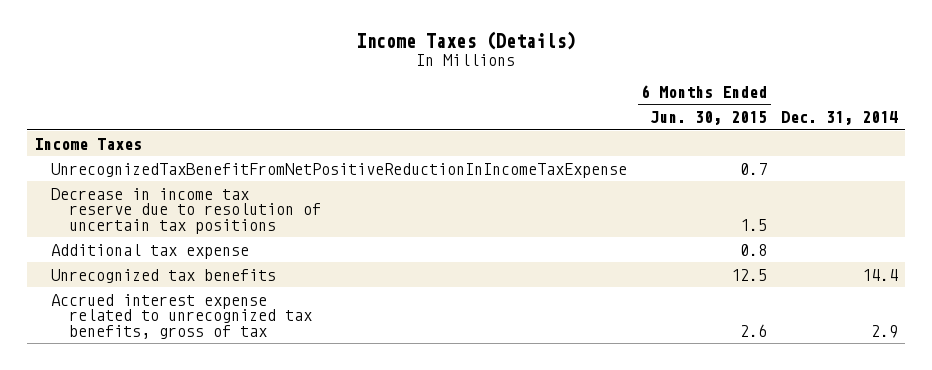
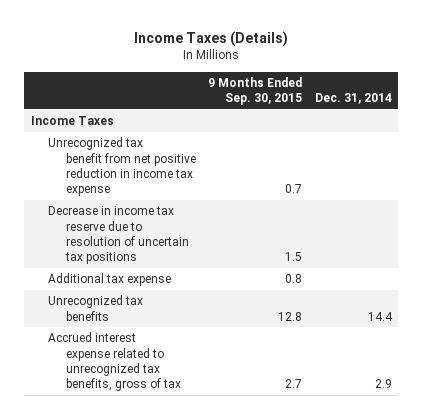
- | 6 Months Ended Jun. 30, 2015 | Dec. 31, 2014
+ | 9 Months Ended Sep. 30, 2015 | Dec. 31, 2014
- UnrecognizedTaxBenefitFromNetPositiveReductionInIncomeTaxExpense | 0.7 |
+ Unrecognized tax benefit from net positive reduction in income tax expense | 0.7 |

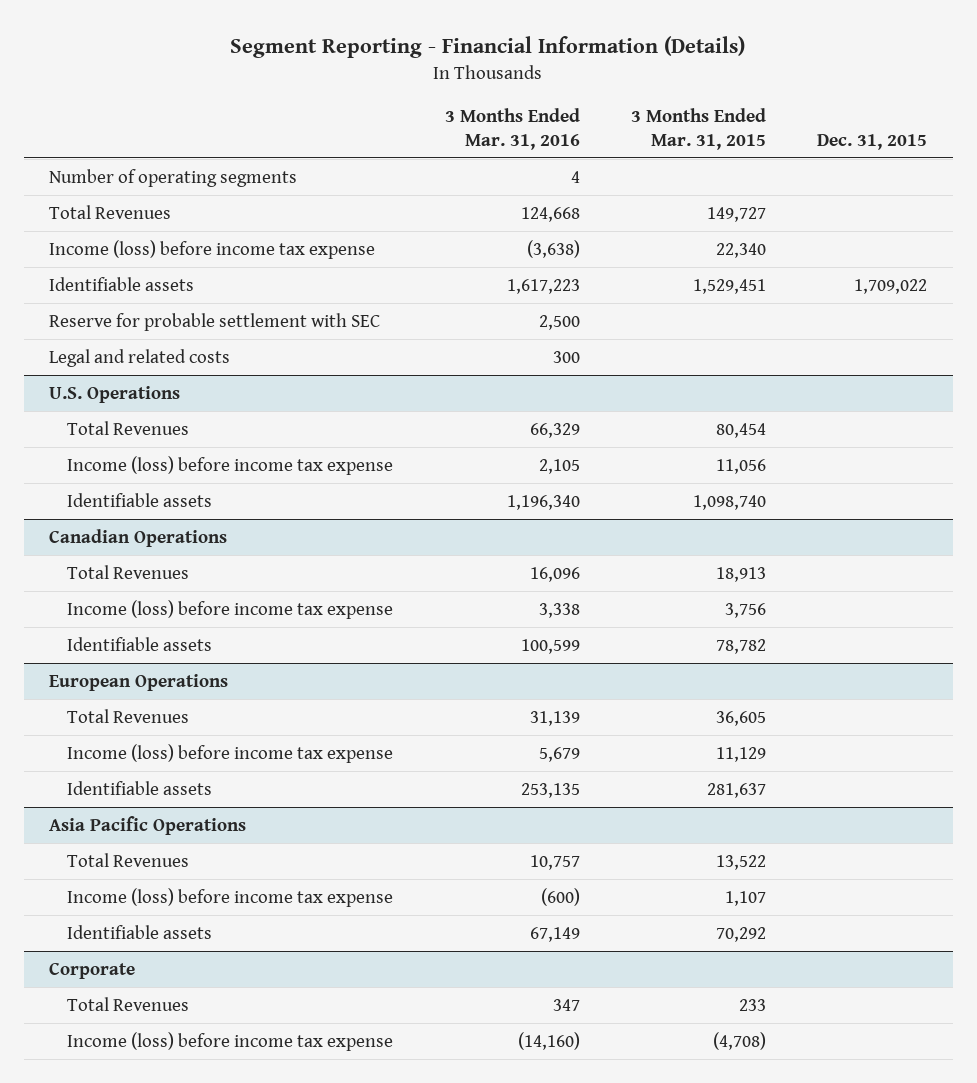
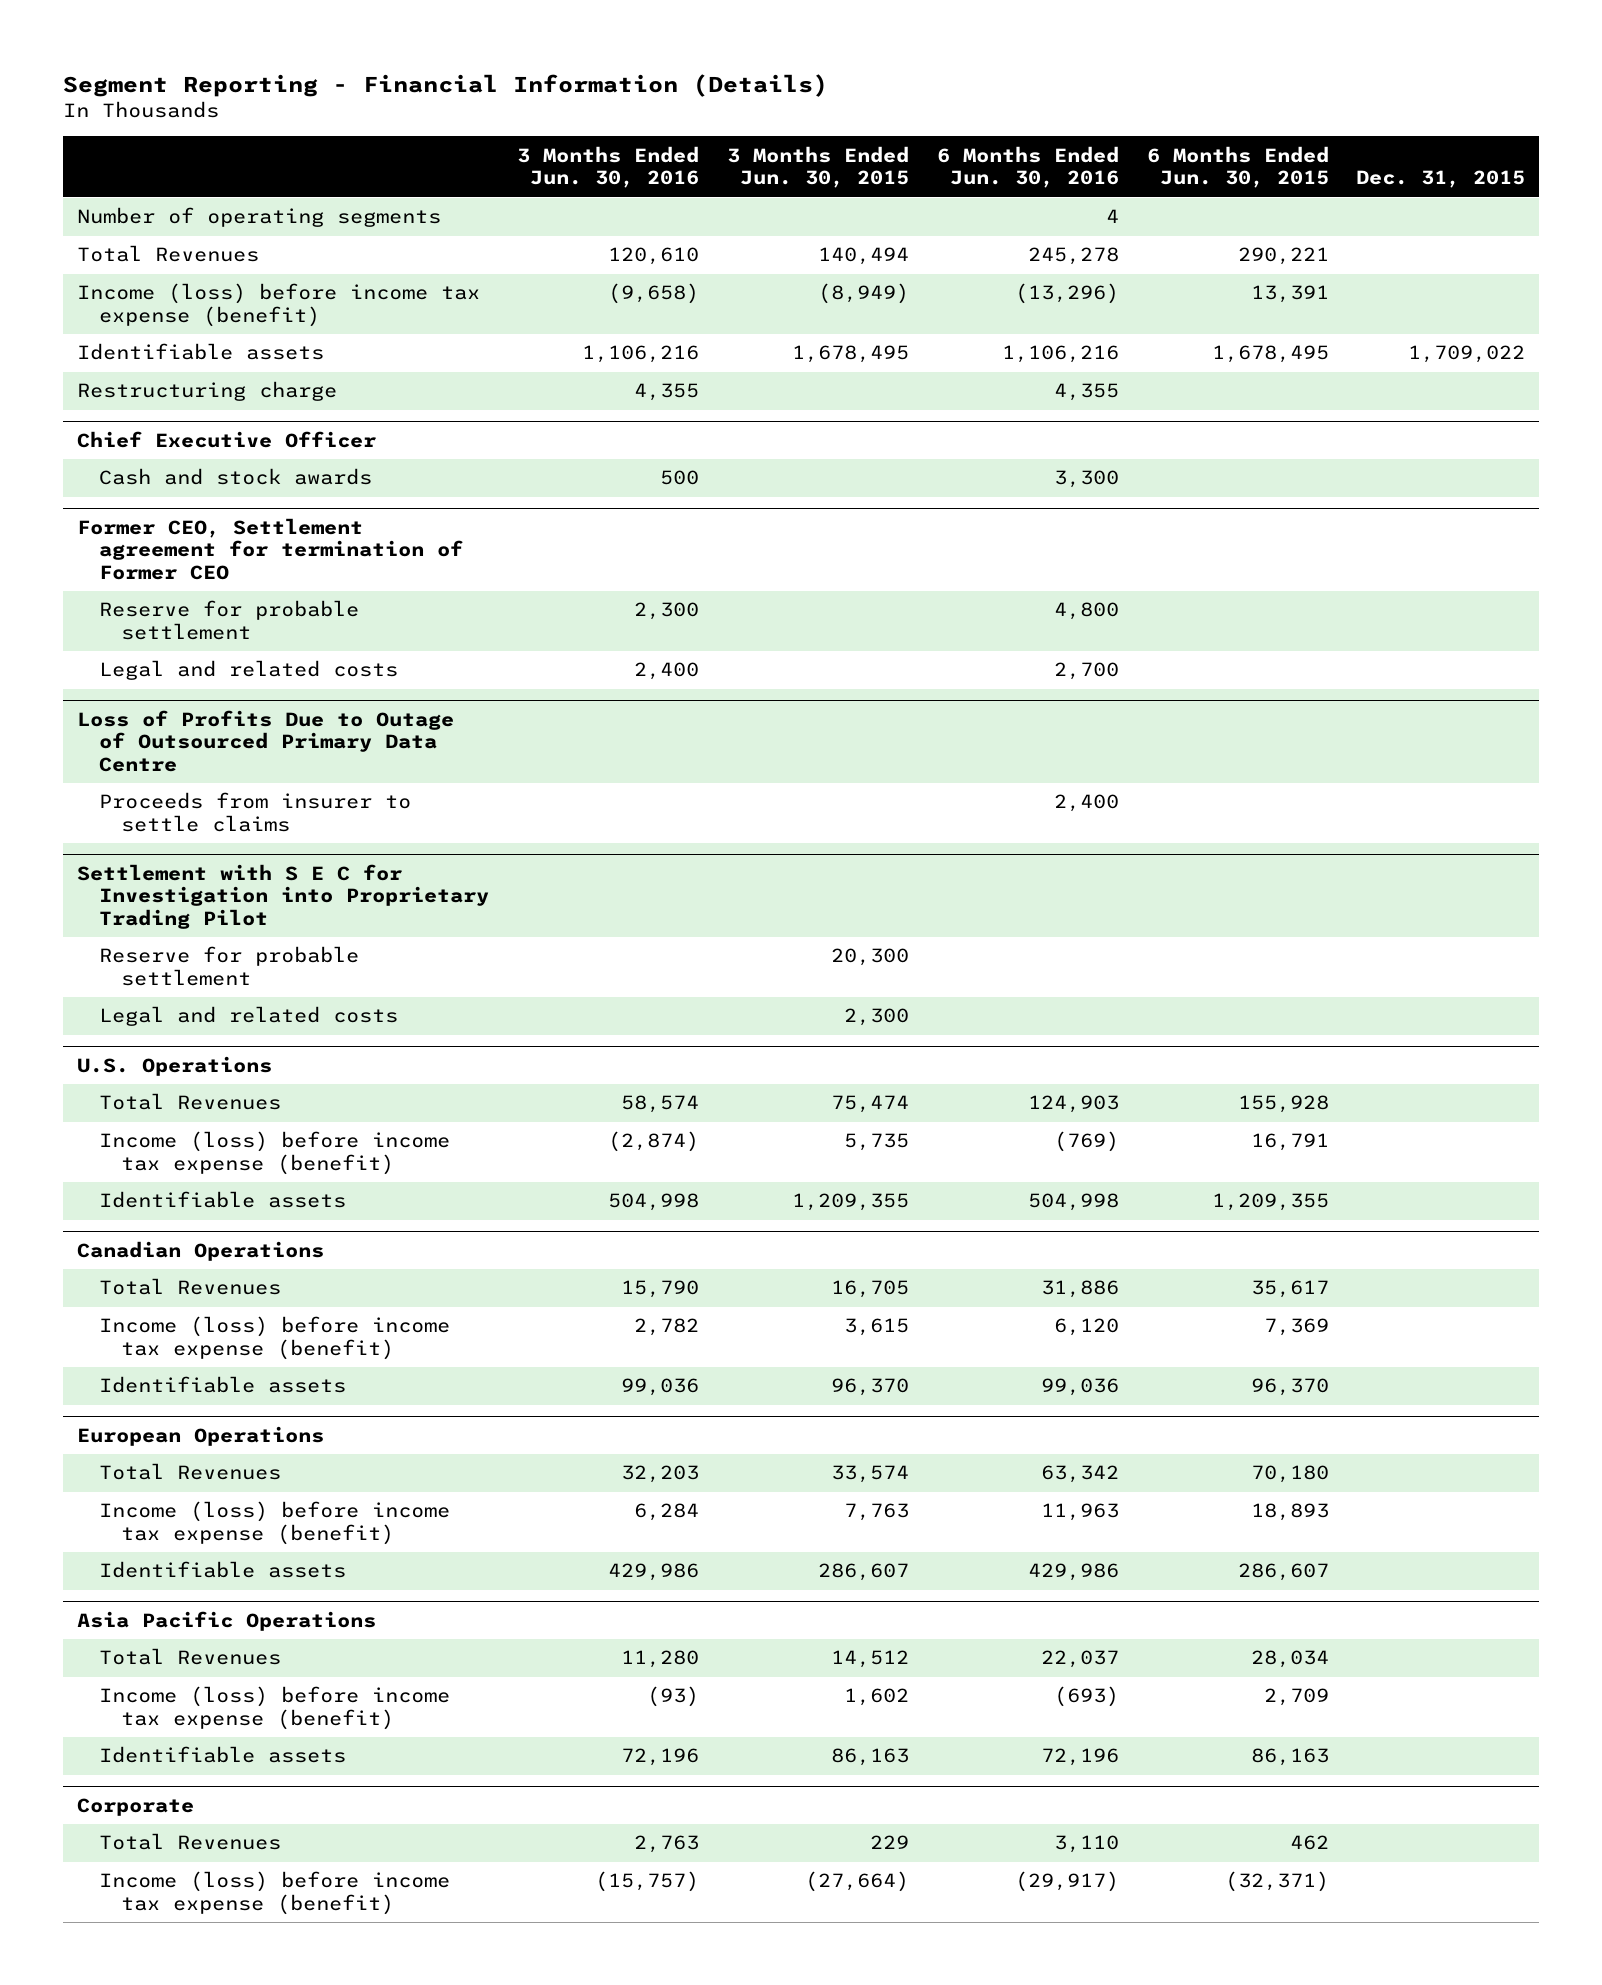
- | 3 Months Ended Mar. 31, 2016 | 3 Months Ended Mar. 31, 2015 | Dec. 31, 2015
+ | 3 Months Ended Jun. 30, 2016 | 3 Months Ended Jun. 30, 2015 | 6 Months Ended Jun. 30, 2016 | 6 Months Ended Jun. 30, 2015 | Dec. 31, 2015
- Income (loss) before income tax expense | (3,638) | 22,340 |
+ Income (loss) before income tax expense (benefit) | (9,658) | (8,949) | (13,296) | 13,391 |
- Reserve for probable settlement with SEC | 2,500 | |
- Legal and related costs | 300 | |
+ Restructuring charge | 4,355 | | 4,355 | |
+ Chief Executive Officer
+ Cash and stock awards | 500 | | 3,300 | |
+ Former CEO, Settlement agreement for termination of Former CEO
+ Reserve for probable settlement | 2,300 | | 4,800 | |
+ Legal and related costs | 2,400 | | 2,700 | |
+ Loss of Profits Due to Outage of Outsourced Primary Data Centre
+ Proceeds from insurer to settle claims | | | 2,400 | |
+ Settlement with S E C for Investigation into Proprietary Trading Pilot
+ Reserve for probable settlement | | 20,300 | | |
+ Legal and related costs | | 2,300 | | |
@ U.S. Operations
- Income (loss) before income tax expense | 2,105 | 11,056 |
+ Income (loss) before income tax expense (benefit) | (2,874) | 5,735 | (769) | 16,791 |
@ Canadian Operations
- Income (loss) before income tax expense | 3,338 | 3,756 |
+ Income (loss) before income tax expense (benefit) | 2,782 | 3,615 | 6,120 | 7,369 |
@ European Operations
- Income (loss) before income tax expense | 5,679 | 11,129 |
+ Income (loss) before income tax expense (benefit) | 6,284 | 7,763 | 11,963 | 18,893 |
@ Asia Pacific Operations
- Income (loss) before income tax expense | (600) | 1,107 |
+ Income (loss) before income tax expense (benefit) | (93) | 1,602 | (693) | 2,709 |
@ Corporate
- Income (loss) before income tax expense | (14,160) | (4,708) |
+ Income (loss) before income tax expense (benefit) | (15,757) | (27,664) | (29,917) | (32,371) |

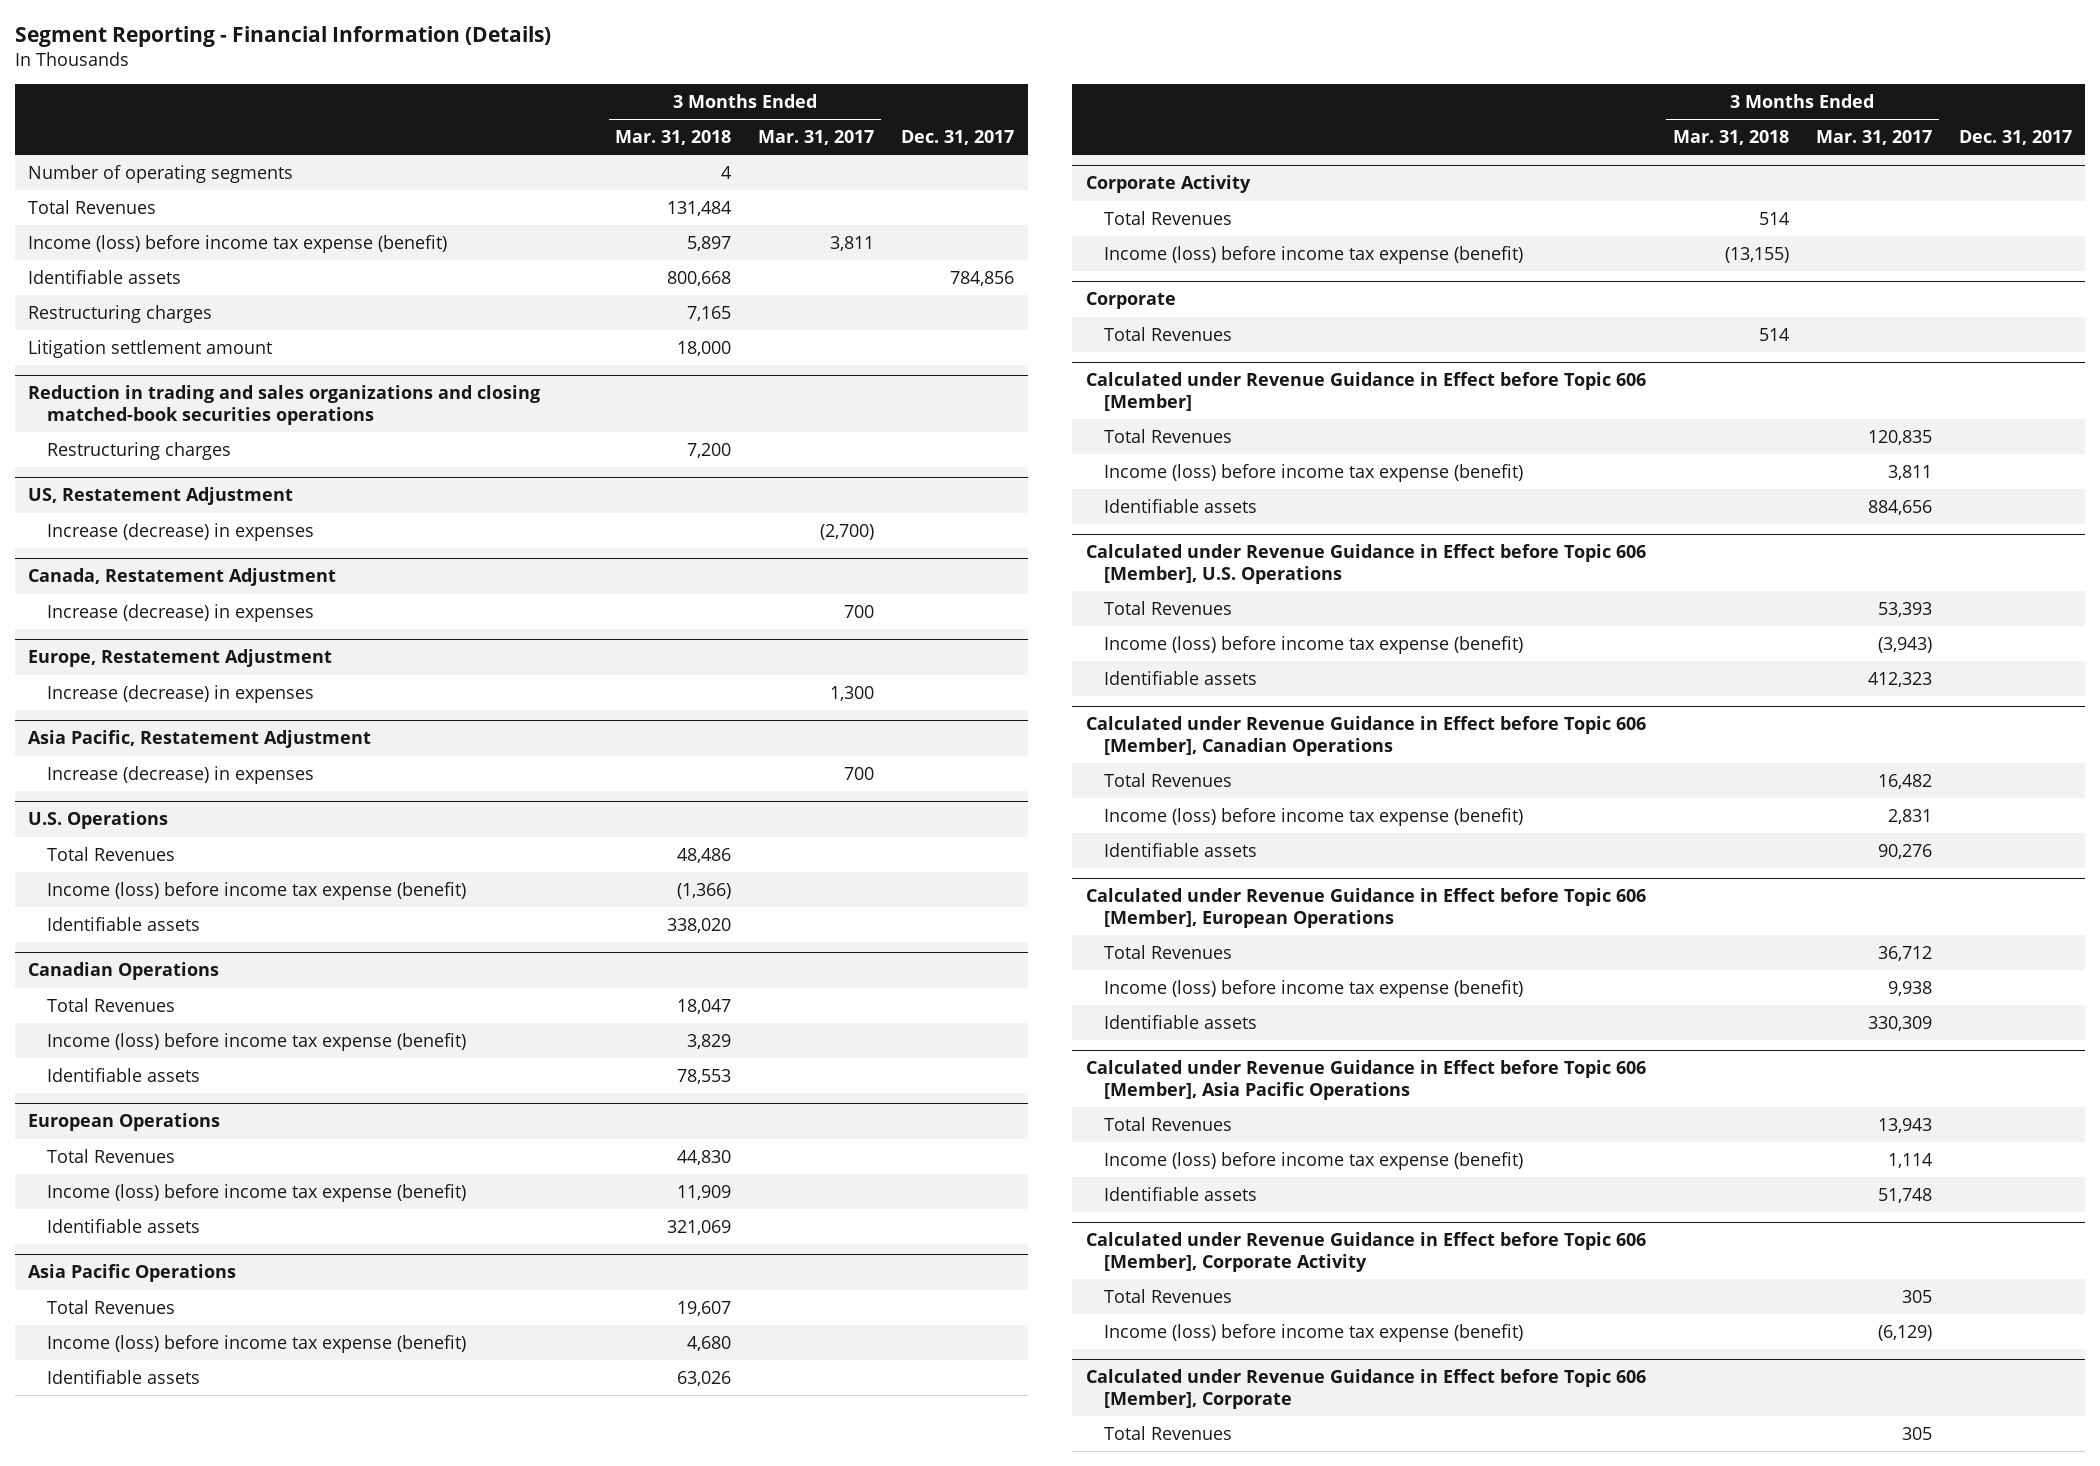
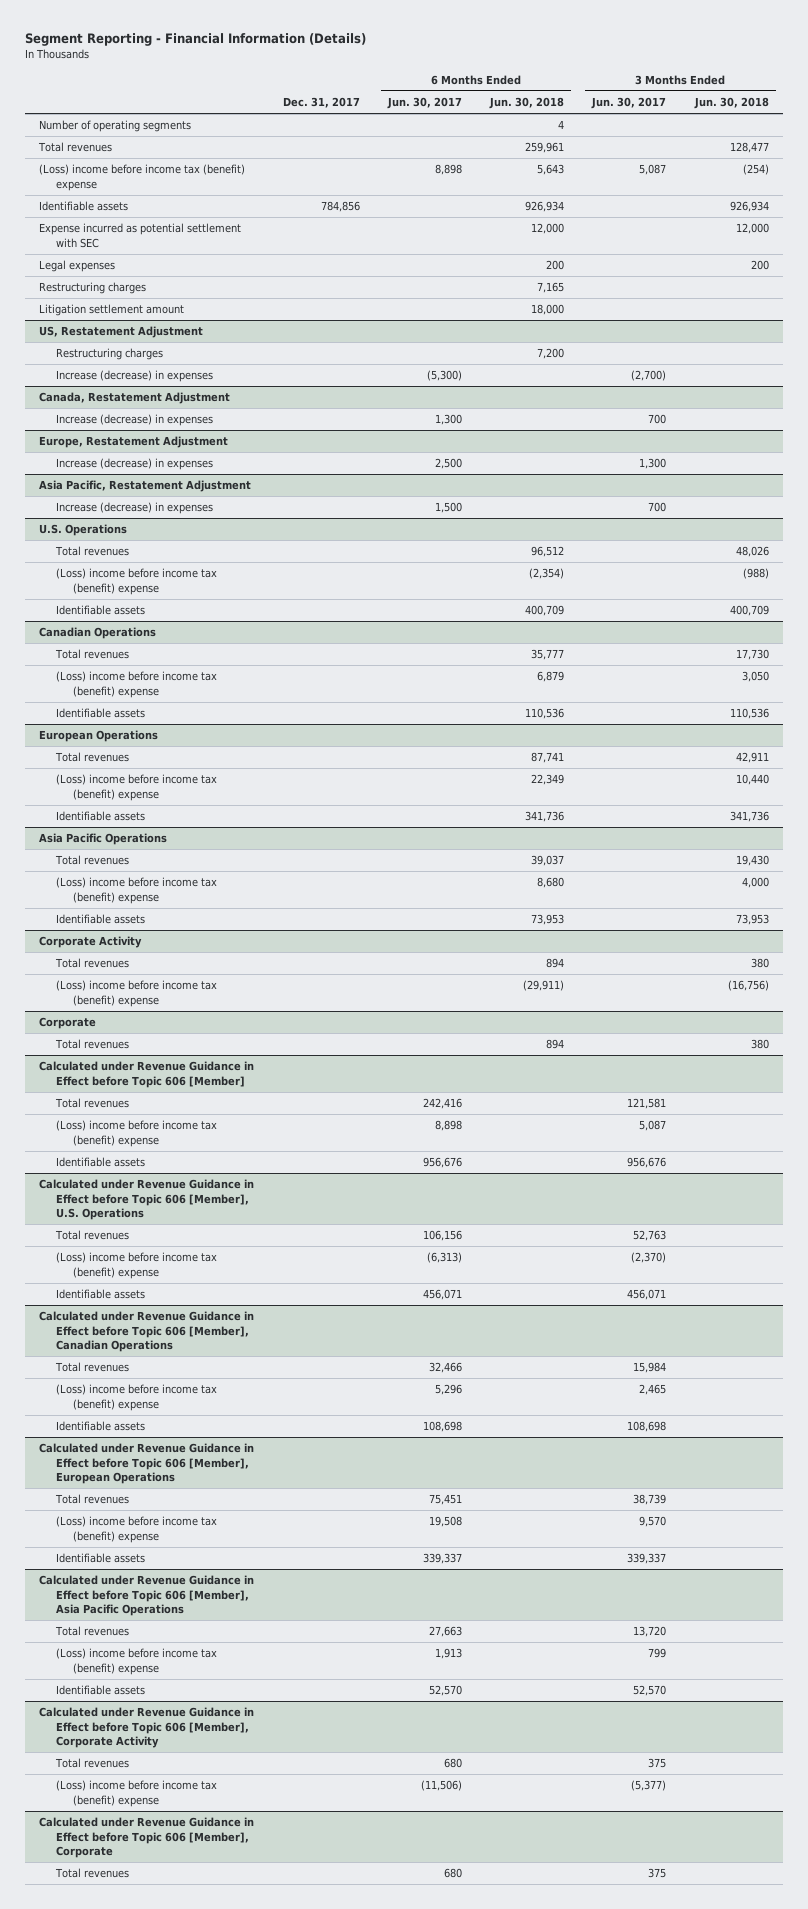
- | 3 Months Ended Mar. 31, 2018 | 3 Months Ended Mar. 31, 2017 | Dec. 31, 2017
+ | Dec. 31, 2017 | 6 Months Ended Jun. 30, 2017 | 6 Months Ended Jun. 30, 2018 | 3 Months Ended Jun. 30, 2017 | 3 Months Ended Jun. 30, 2018
- Total Revenues | 131,484 | |
- Income (loss) before income tax expense (benefit) | 5,897 | 3,811 |
+ Total revenues | | | 259,961 | | 128,477
+ (Loss) income before income tax (benefit) expense | | 8,898 | 5,643 | 5,087 | (254)
+ Expense incurred as potential settlement with SEC | | | 12,000 | | 12,000
+ Legal expenses | | | 200 | | 200
- Reduction in trading and sales organizations and closing matched-book securities operations
- Restructuring charges | 7,200 | |
@ US, Restatement Adjustment
+ Restructuring charges | | | 7,200 | |
@ U.S. Operations
- Total Revenues | 48,486 | |
- Income (loss) before income tax expense (benefit) | (1,366) | |
+ Total revenues | | | 96,512 | | 48,026
+ (Loss) income before income tax (benefit) expense | | | (2,354) | | (988)
@ Canadian Operations
- Total Revenues | 18,047 | |
- Income (loss) before income tax expense (benefit) | 3,829 | |
+ Total revenues | | | 35,777 | | 17,730
+ (Loss) income before income tax (benefit) expense | | | 6,879 | | 3,050
@ European Operations
- Total Revenues | 44,830 | |
- Income (loss) before income tax expense (benefit) | 11,909 | |
+ Total revenues | | | 87,741 | | 42,911
+ (Loss) income before income tax (benefit) expense | | | 22,349 | | 10,440
@ Asia Pacific Operations
- Total Revenues | 19,607 | |
- Income (loss) before income tax expense (benefit) | 4,680 | |
+ Total revenues | | | 39,037 | | 19,430
+ (Loss) income before income tax (benefit) expense | | | 8,680 | | 4,000
@ Corporate Activity
- Total Revenues | 514 | |
- Income (loss) before income tax expense (benefit) | (13,155) | |
+ Total revenues | | | 894 | | 380
+ (Loss) income before income tax (benefit) expense | | | (29,911) | | (16,756)
@ Corporate
- Total Revenues | 514 | |
+ Total revenues | | | 894 | | 380
@ Calculated under Revenue Guidance in Effect before Topic 606 [Member]
- Total Revenues | | 120,835 |
- Income (loss) before income tax expense (benefit) | | 3,811 |
+ Total revenues | | 242,416 | | 121,581 |
+ (Loss) income before income tax (benefit) expense | | 8,898 | | 5,087 |
@ Calculated under Revenue Guidance in Effect before Topic 606 [Member], U.S. Operations
- Total Revenues | | 53,393 |
- Income (loss) before income tax expense (benefit) | | (3,943) |
+ Total revenues | | 106,156 | | 52,763 |
+ (Loss) income before income tax (benefit) expense | | (6,313) | | (2,370) |
@ Calculated under Revenue Guidance in Effect before Topic 606 [Member], Canadian Operations
- Total Revenues | | 16,482 |
- Income (loss) before income tax expense (benefit) | | 2,831 |
+ Total revenues | | 32,466 | | 15,984 |
+ (Loss) income before income tax (benefit) expense | | 5,296 | | 2,465 |
@ Calculated under Revenue Guidance in Effect before Topic 606 [Member], European Operations
- Total Revenues | | 36,712 |
- Income (loss) before income tax expense (benefit) | | 9,938 |
+ Total revenues | | 75,451 | | 38,739 |
+ (Loss) income before income tax (benefit) expense | | 19,508 | | 9,570 |
@ Calculated under Revenue Guidance in Effect before Topic 606 [Member], Asia Pacific Operations
- Total Revenues | | 13,943 |
- Income (loss) before income tax expense (benefit) | | 1,114 |
+ Total revenues | | 27,663 | | 13,720 |
+ (Loss) income before income tax (benefit) expense | | 1,913 | | 799 |
@ Calculated under Revenue Guidance in Effect before Topic 606 [Member], Corporate Activity
- Total Revenues | | 305 |
- Income (loss) before income tax expense (benefit) | | (6,129) |
+ Total revenues | | 680 | | 375 |
+ (Loss) income before income tax (benefit) expense | | (11,506) | | (5,377) |
@ Calculated under Revenue Guidance in Effect before Topic 606 [Member], Corporate
- Total Revenues | | 305 |
+ Total revenues | | 680 | | 375 |

